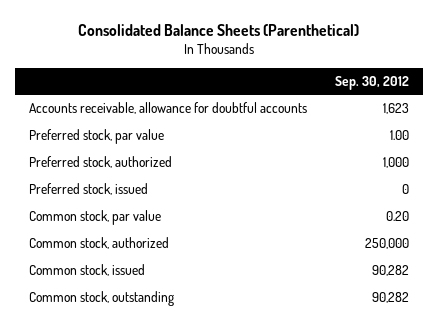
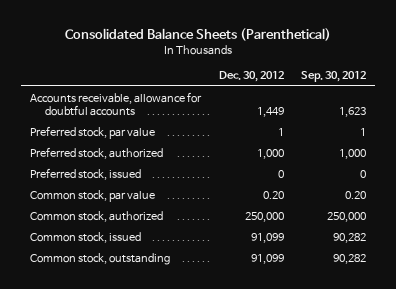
- | Sep. 30, 2012
+ | Dec. 30, 2012 | Sep. 30, 2012
- Preferred stock, par value | 1.00
+ Preferred stock, par value | 1 | 1

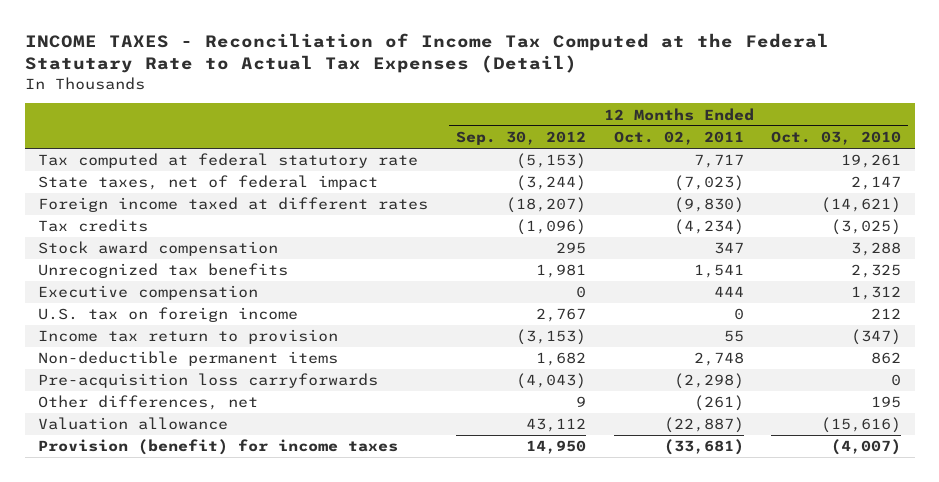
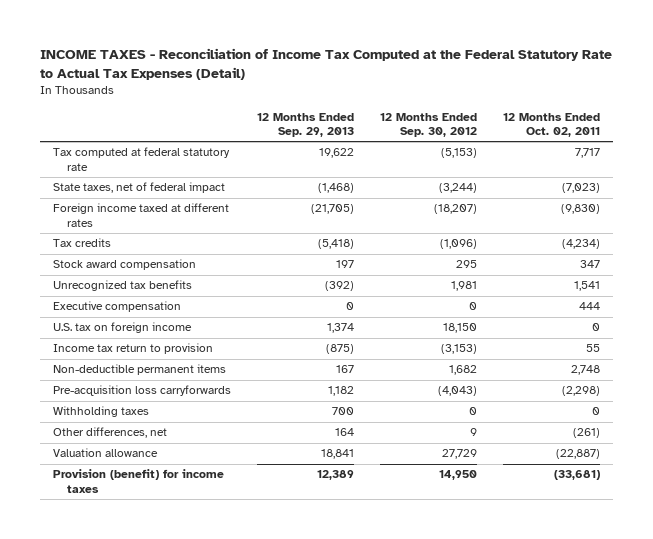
- INCOME TAXES - Reconciliation of Income Tax Computed at the Federal Statutary Rate to Actual Tax Expenses (Detail)
+ INCOME TAXES - Reconciliation of Income Tax Computed at the Federal Statutory Rate to Actual Tax Expenses (Detail)
- | 12 Months Ended Sep. 30, 2012 | 12 Months Ended Oct. 02, 2011 | 12 Months Ended Oct. 03, 2010
+ | 12 Months Ended Sep. 29, 2013 | 12 Months Ended Sep. 30, 2012 | 12 Months Ended Oct. 02, 2011
- U.S. tax on foreign income | 2,767 | 0 | 212
+ U.S. tax on foreign income | 1,374 | 18,150 | 0
+ Withholding taxes | 700 | 0 | 0
- Valuation allowance | 43,112 | (22,887) | (15,616)
+ Valuation allowance | 18,841 | 27,729 | (22,887)

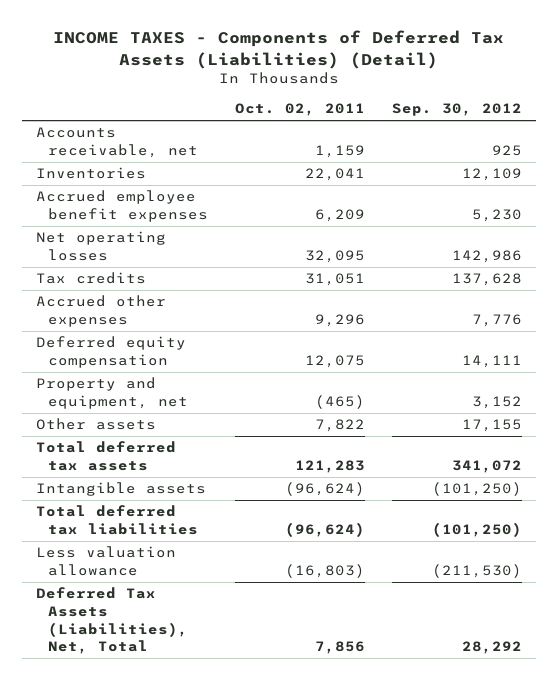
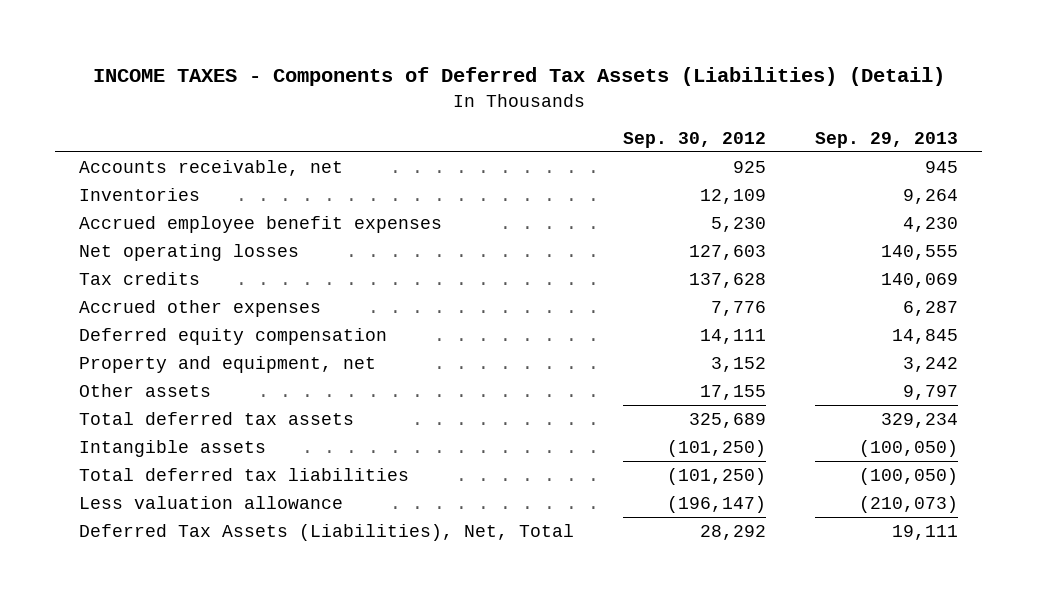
- | Oct. 02, 2011 | Sep. 30, 2012
+ | Sep. 30, 2012 | Sep. 29, 2013
- Net operating losses | 32,095 | 142,986
+ Net operating losses | 127,603 | 140,555
- Total deferred tax assets | 121,283 | 341,072
+ Total deferred tax assets | 325,689 | 329,234
- Less valuation allowance | (16,803) | (211,530)
+ Less valuation allowance | (196,147) | (210,073)

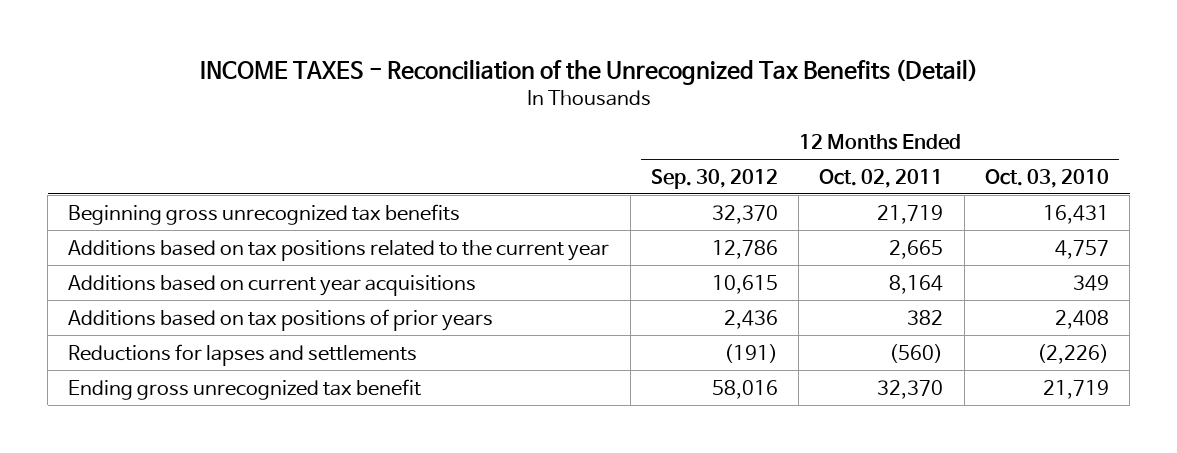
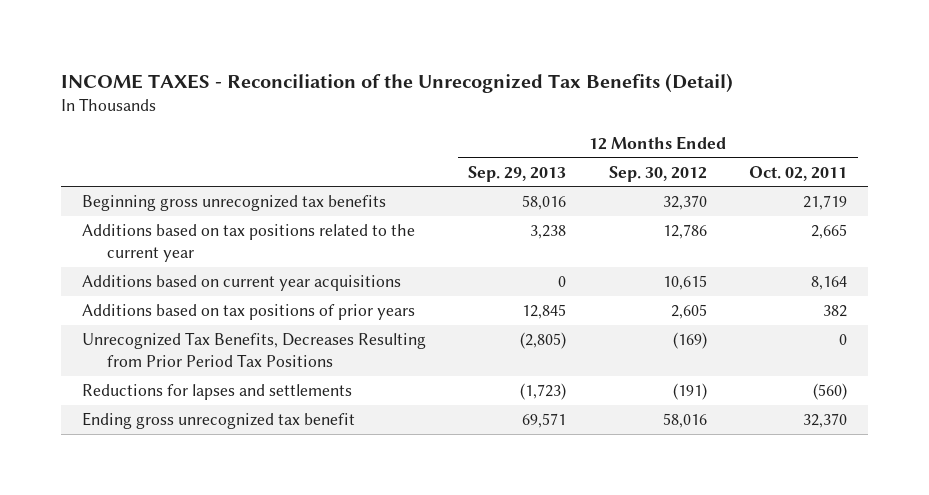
- | 12 Months Ended Sep. 30, 2012 | 12 Months Ended Oct. 02, 2011 | 12 Months Ended Oct. 03, 2010
+ | 12 Months Ended Sep. 29, 2013 | 12 Months Ended Sep. 30, 2012 | 12 Months Ended Oct. 02, 2011
- Additions based on tax positions of prior years | 2,436 | 382 | 2,408
+ Additions based on tax positions of prior years | 12,845 | 2,605 | 382
+ Unrecognized Tax Benefits, Decreases Resulting from Prior Period Tax Positions | (2,805) | (169) | 0

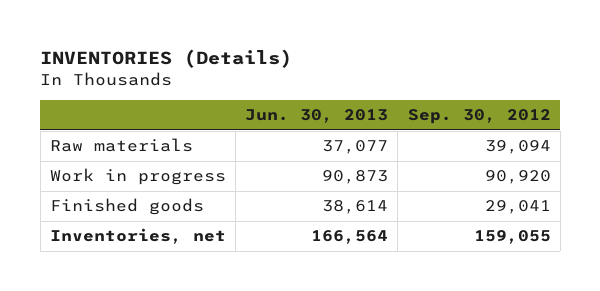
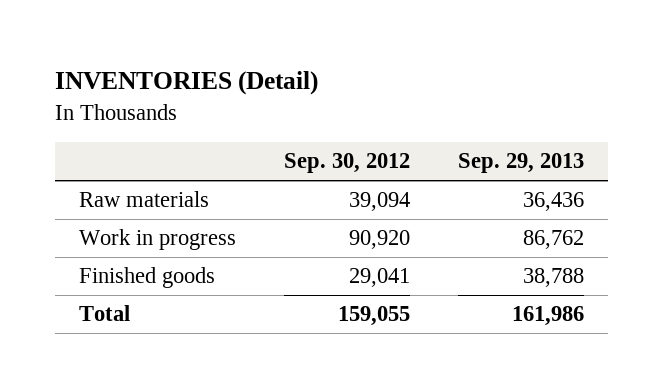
- INVENTORIES (Details)
+ INVENTORIES (Detail)
- | Jun. 30, 2013 | Sep. 30, 2012
+ | Sep. 30, 2012 | Sep. 29, 2013
- Inventories, net | 166,564 | 159,055
+ Total | 159,055 | 161,986

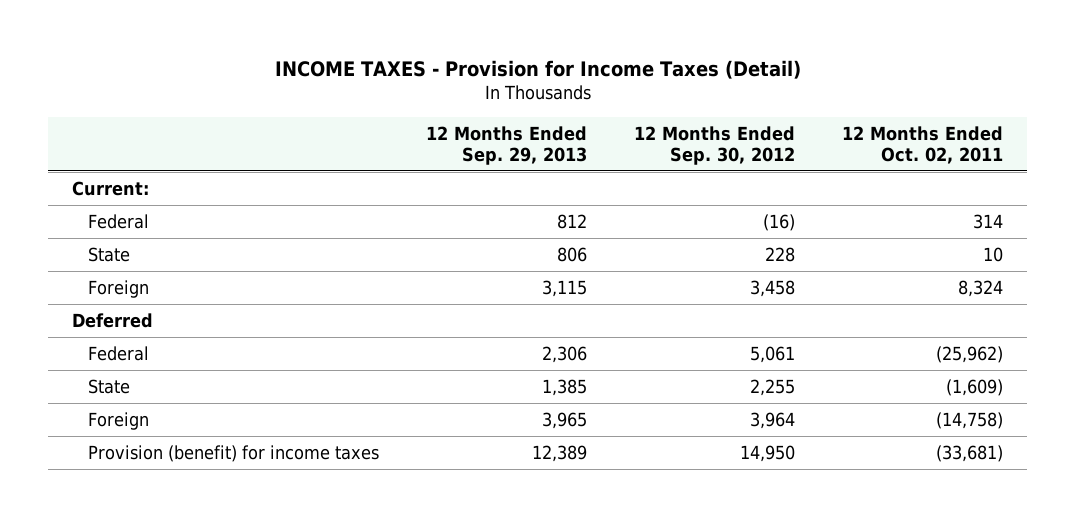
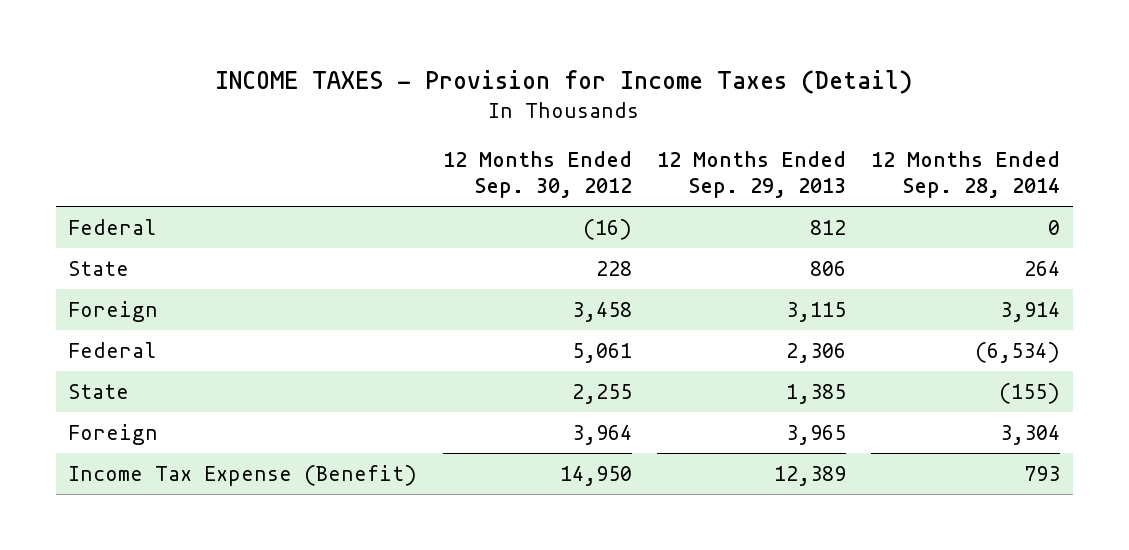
- | 12 Months Ended Sep. 29, 2013 | 12 Months Ended Sep. 30, 2012 | 12 Months Ended Oct. 02, 2011
+ | 12 Months Ended Sep. 30, 2012 | 12 Months Ended Sep. 29, 2013 | 12 Months Ended Sep. 28, 2014
- Current:
- Deferred
- Provision (benefit) for income taxes | 12,389 | 14,950 | (33,681)
+ Income Tax Expense (Benefit) | 14,950 | 12,389 | 793

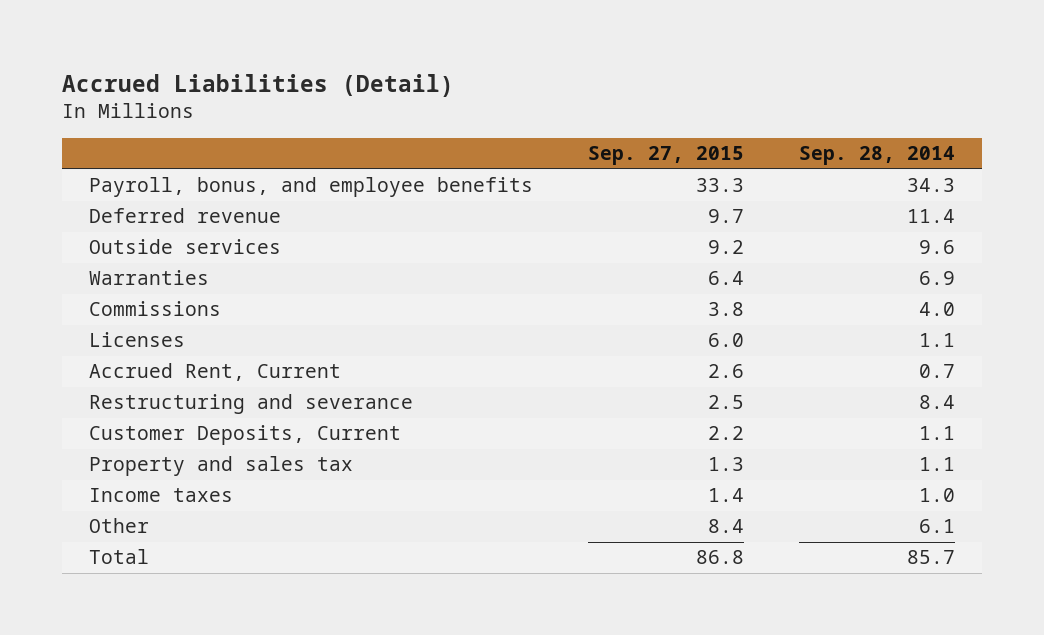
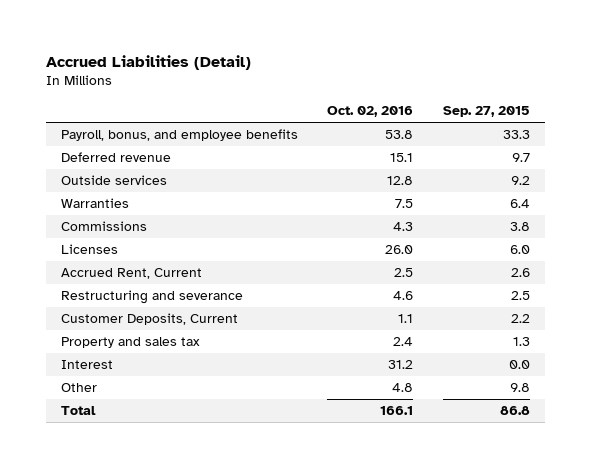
- | Sep. 27, 2015 | Sep. 28, 2014
+ | Oct. 02, 2016 | Sep. 27, 2015
- Income taxes | 1.4 | 1.0
- Other | 8.4 | 6.1
+ Interest | 31.2 | 0.0
+ Other | 4.8 | 9.8

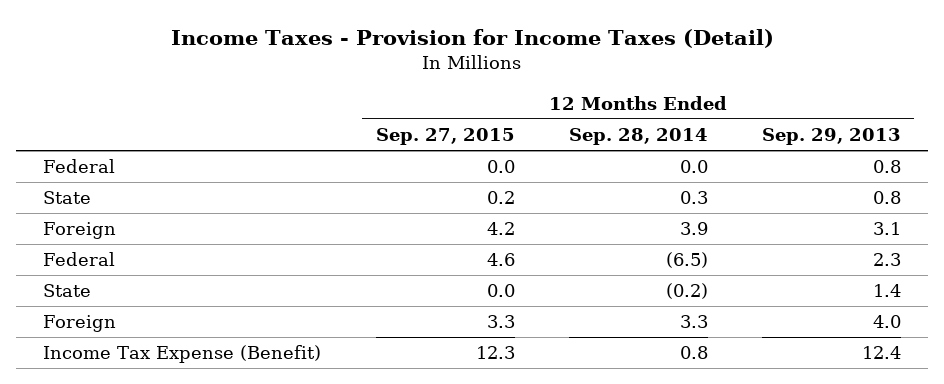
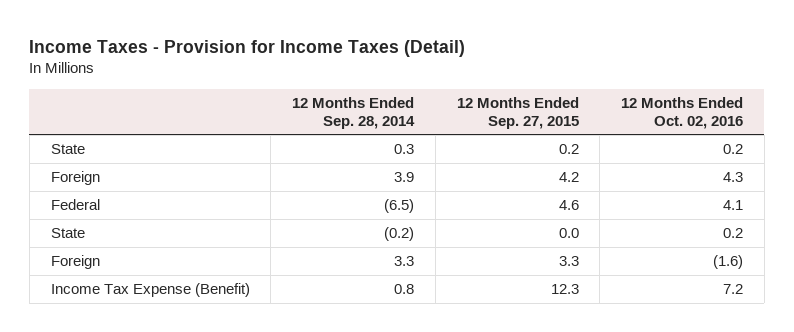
- | 12 Months Ended Sep. 27, 2015 | 12 Months Ended Sep. 28, 2014 | 12 Months Ended Sep. 29, 2013
+ | 12 Months Ended Sep. 28, 2014 | 12 Months Ended Sep. 27, 2015 | 12 Months Ended Oct. 02, 2016
- Federal | 0.0 | 0.0 | 0.8

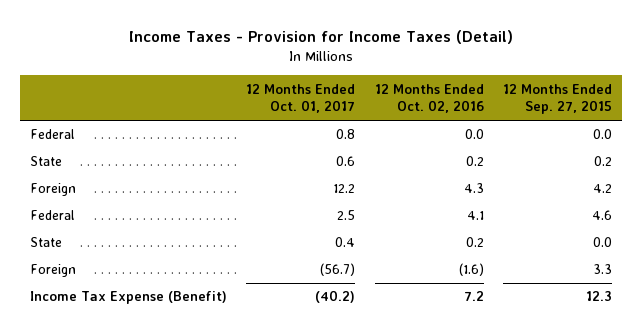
- | 12 Months Ended Sep. 28, 2014 | 12 Months Ended Sep. 27, 2015 | 12 Months Ended Oct. 02, 2016
+ | 12 Months Ended Oct. 01, 2017 | 12 Months Ended Oct. 02, 2016 | 12 Months Ended Sep. 27, 2015
+ Federal | 0.8 | 0.0 | 0.0

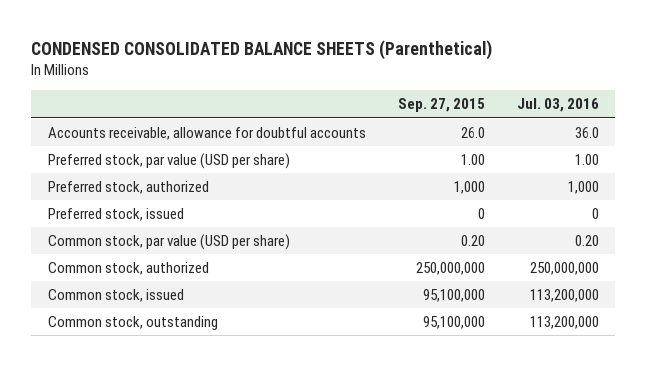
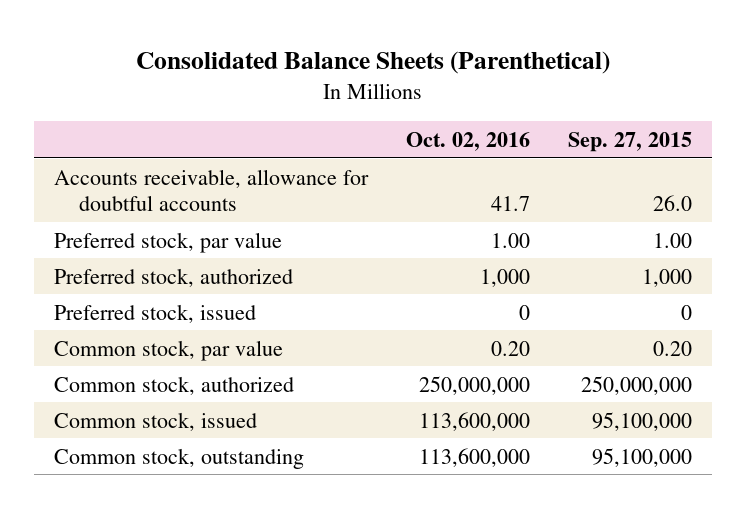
- CONDENSED CONSOLIDATED BALANCE SHEETS (Parenthetical)
+ Consolidated Balance Sheets (Parenthetical)
- | Sep. 27, 2015 | Jul. 03, 2016
+ | Oct. 02, 2016 | Sep. 27, 2015
- Preferred stock, par value (USD per share) | 1.00 | 1.00
+ Preferred stock, par value | 1.00 | 1.00
- Common stock, par value (USD per share) | 0.20 | 0.20
+ Common stock, par value | 0.20 | 0.20

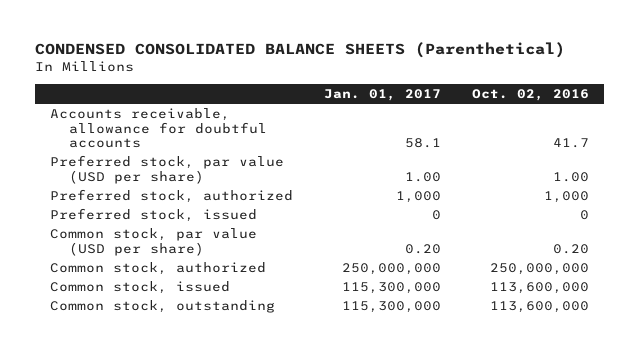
- Consolidated Balance Sheets (Parenthetical)
+ CONDENSED CONSOLIDATED BALANCE SHEETS (Parenthetical)
- | Oct. 02, 2016 | Sep. 27, 2015
+ | Jan. 01, 2017 | Oct. 02, 2016
- Preferred stock, par value | 1.00 | 1.00
+ Preferred stock, par value (USD per share) | 1.00 | 1.00
- Common stock, par value | 0.20 | 0.20
+ Common stock, par value (USD per share) | 0.20 | 0.20

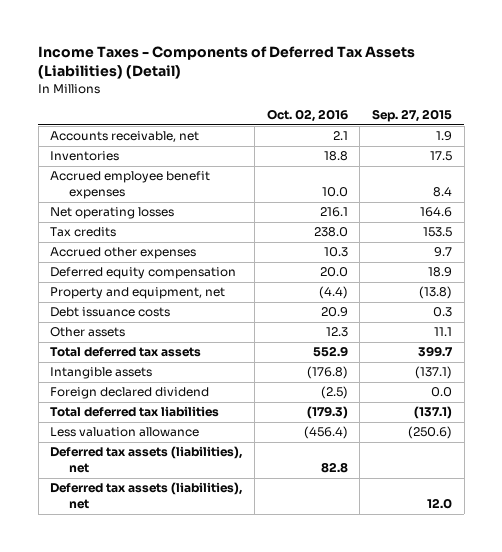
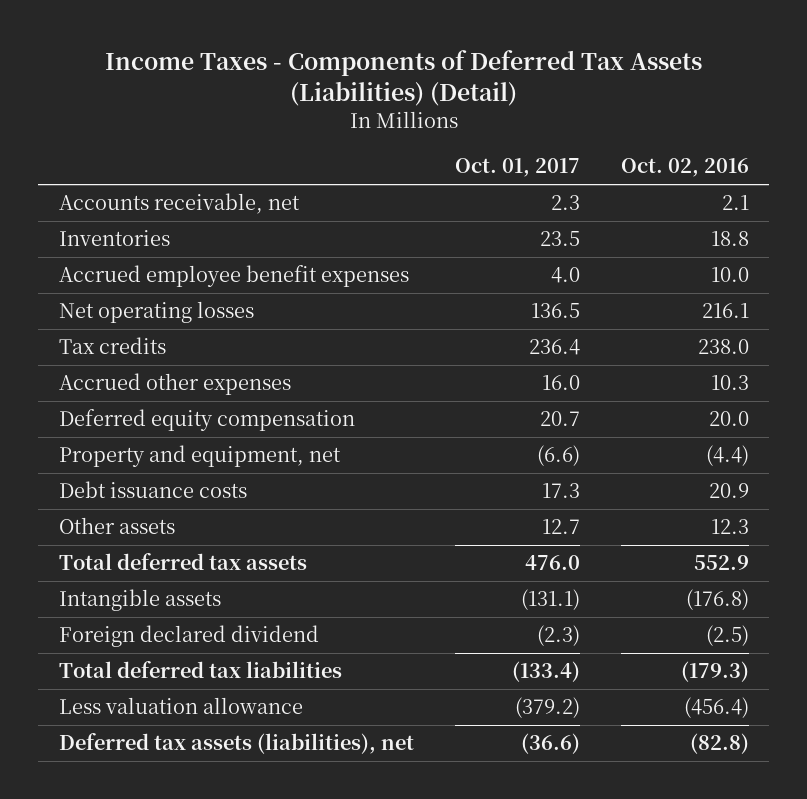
- | Oct. 02, 2016 | Sep. 27, 2015
+ | Oct. 01, 2017 | Oct. 02, 2016
- Deferred tax assets (liabilities), net | 82.8 |
- Deferred tax assets (liabilities), net | | 12.0
+ Deferred tax assets (liabilities), net | (36.6) | (82.8)

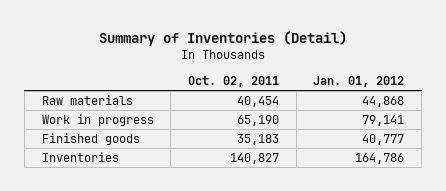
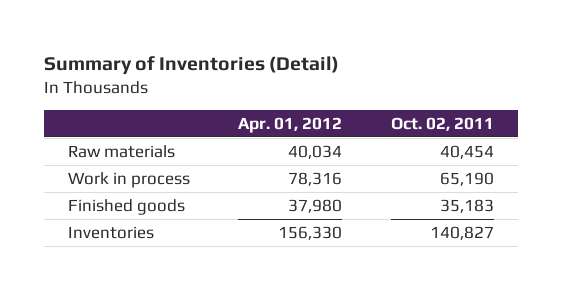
- | Oct. 02, 2011 | Jan. 01, 2012
+ | Apr. 01, 2012 | Oct. 02, 2011
- Work in progress | 65,190 | 79,141
+ Work in process | 78,316 | 65,190

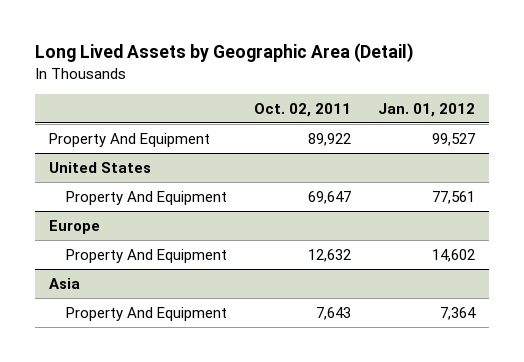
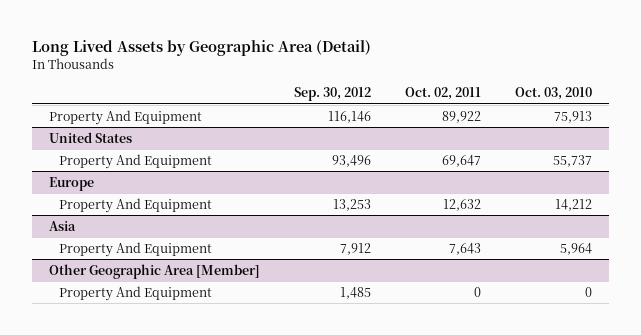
- | Oct. 02, 2011 | Jan. 01, 2012
+ | Sep. 30, 2012 | Oct. 02, 2011 | Oct. 03, 2010
+ Other Geographic Area [Member]
+ Property And Equipment | 1,485 | 0 | 0

